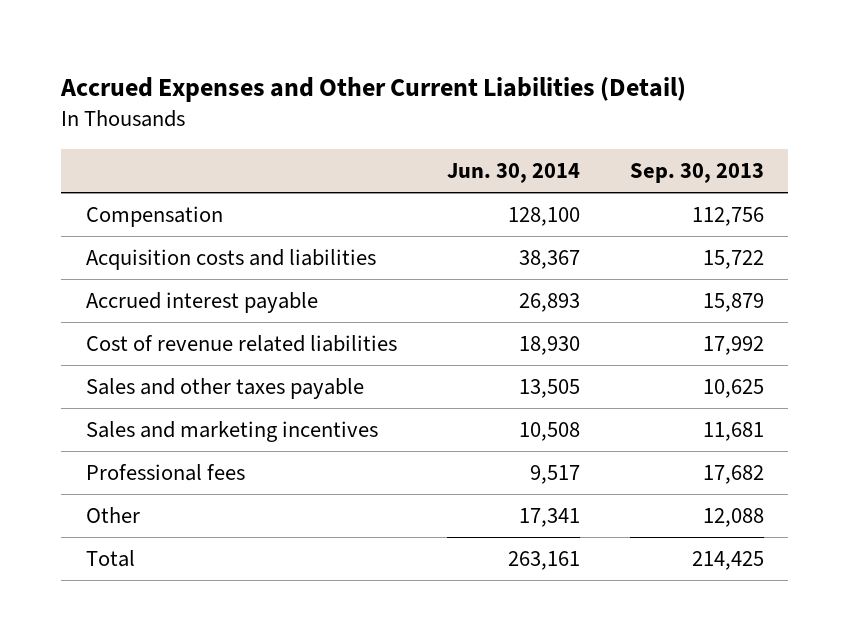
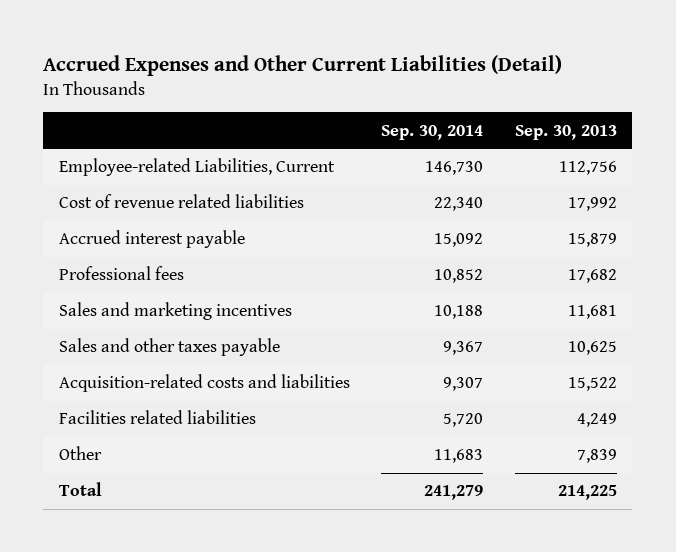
- | Jun. 30, 2014 | Sep. 30, 2013
+ | Sep. 30, 2014 | Sep. 30, 2013
- Compensation | 128,100 | 112,756
- Acquisition costs and liabilities | 38,367 | 15,722
+ Employee-related Liabilities, Current | 146,730 | 112,756
moved down: Accrued interest payable | 15,092 | 15,879
- Other | 17,341 | 12,088
- Total | 263,161 | 214,425
moved down: Sales and marketing incentives | 10,188 | 11,681
moved down: Sales and other taxes payable | 9,367 | 10,625
+ Acquisition-related costs and liabilities | 9,307 | 15,522
+ Facilities related liabilities | 5,720 | 4,249
+ Other | 11,683 | 7,839
+ Total | 241,279 | 214,225

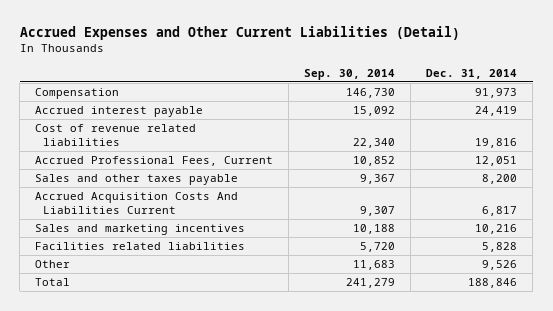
- | Sep. 30, 2014 | Sep. 30, 2013
+ | Sep. 30, 2014 | Dec. 31, 2014
- Employee-related Liabilities, Current | 146,730 | 112,756
+ Compensation | 146,730 | 91,973
- Professional fees | 10,852 | 17,682
moved down: Cost of revenue related liabilities | 22,340 | 19,816
+ Accrued Professional Fees, Current | 10,852 | 12,051
- Acquisition-related costs and liabilities | 9,307 | 15,522
+ Accrued Acquisition Costs And Liabilities Current | 9,307 | 6,817
moved down: Sales and marketing incentives | 10,188 | 10,216

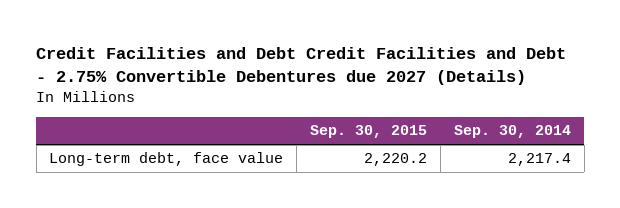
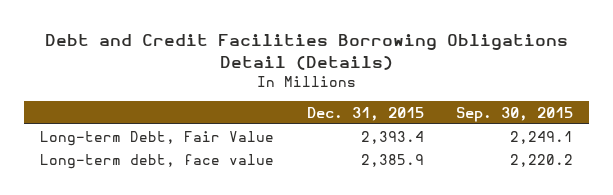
- Credit Facilities and Debt Credit Facilities and Debt - 2.75% Convertible Debentures due 2027 (Details)
+ Debt and Credit Facilities Borrowing Obligations Detail (Details)
- | Sep. 30, 2015 | Sep. 30, 2014
+ | Dec. 31, 2015 | Sep. 30, 2015
+ Long-term Debt, Fair Value | 2,393.4 | 2,249.1

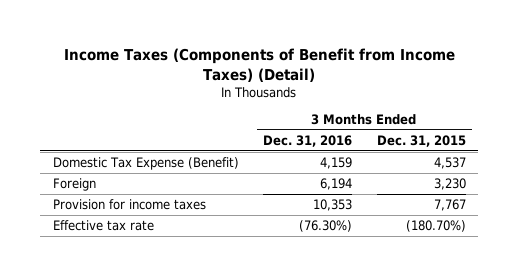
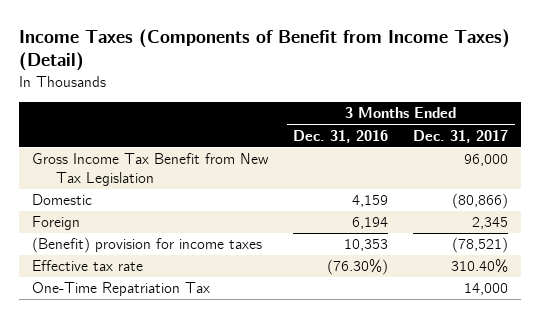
- | 3 Months Ended Dec. 31, 2016 | 3 Months Ended Dec. 31, 2015
+ | 3 Months Ended Dec. 31, 2016 | 3 Months Ended Dec. 31, 2017
- Domestic Tax Expense (Benefit) | 4,159 | 4,537
+ Gross Income Tax Benefit from New Tax Legislation | | 96,000
+ Domestic | 4,159 | (80,866)
- Provision for income taxes | 10,353 | 7,767
+ (Benefit) provision for income taxes | 10,353 | (78,521)
+ One-Time Repatriation Tax | | 14,000

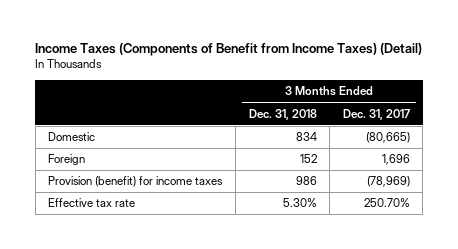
- | 3 Months Ended Dec. 31, 2016 | 3 Months Ended Dec. 31, 2017
+ | 3 Months Ended Dec. 31, 2018 | 3 Months Ended Dec. 31, 2017
- Gross Income Tax Benefit from New Tax Legislation | | 96,000
- Domestic | 4,159 | (80,866)
- Foreign | 6,194 | 2,345
- (Benefit) provision for income taxes | 10,353 | (78,521)
- Effective tax rate | (76.30%) | 310.40%
- One-Time Repatriation Tax | | 14,000
+ Domestic | 834 | (80,665)
+ Foreign | 152 | 1,696
+ Provision (benefit) for income taxes | 986 | (78,969)
+ Effective tax rate | 5.30% | 250.70%

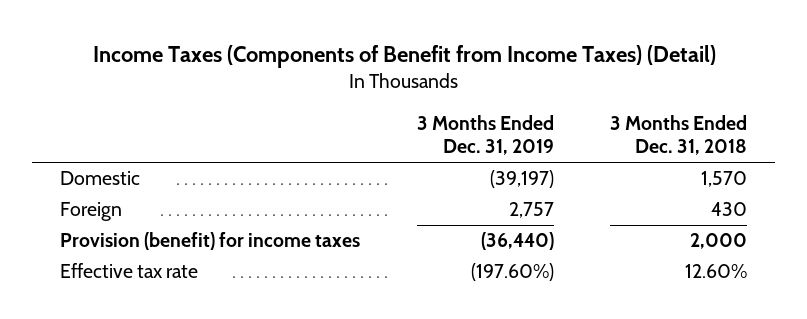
- | 3 Months Ended Dec. 31, 2018 | 3 Months Ended Dec. 31, 2017
+ | 3 Months Ended Dec. 31, 2019 | 3 Months Ended Dec. 31, 2018
- Domestic | 834 | (80,665)
- Foreign | 152 | 1,696
- Provision (benefit) for income taxes | 986 | (78,969)
- Effective tax rate | 5.30% | 250.70%
+ Domestic | (39,197) | 1,570
+ Foreign | 2,757 | 430
+ Provision (benefit) for income taxes | (36,440) | 2,000
+ Effective tax rate | (197.60%) | 12.60%

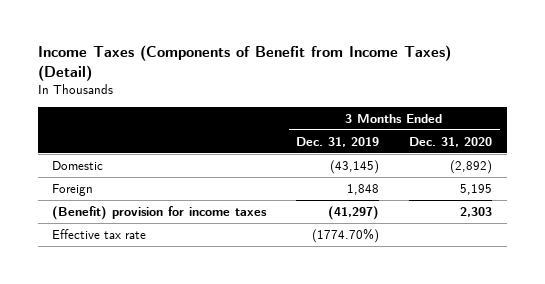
- | 3 Months Ended Dec. 31, 2019 | 3 Months Ended Dec. 31, 2018
+ | 3 Months Ended Dec. 31, 2019 | 3 Months Ended Dec. 31, 2020
- Domestic | (39,197) | 1,570
- Foreign | 2,757 | 430
- Provision (benefit) for income taxes | (36,440) | 2,000
- Effective tax rate | (197.60%) | 12.60%
+ Domestic | (43,145) | (2,892)
+ Foreign | 1,848 | 5,195
+ (Benefit) provision for income taxes | (41,297) | 2,303
+ Effective tax rate | (1774.70%) |

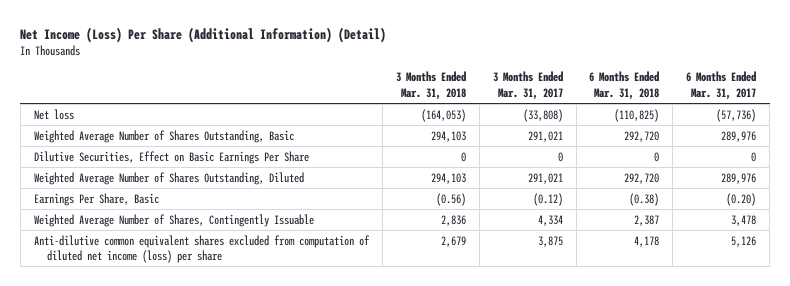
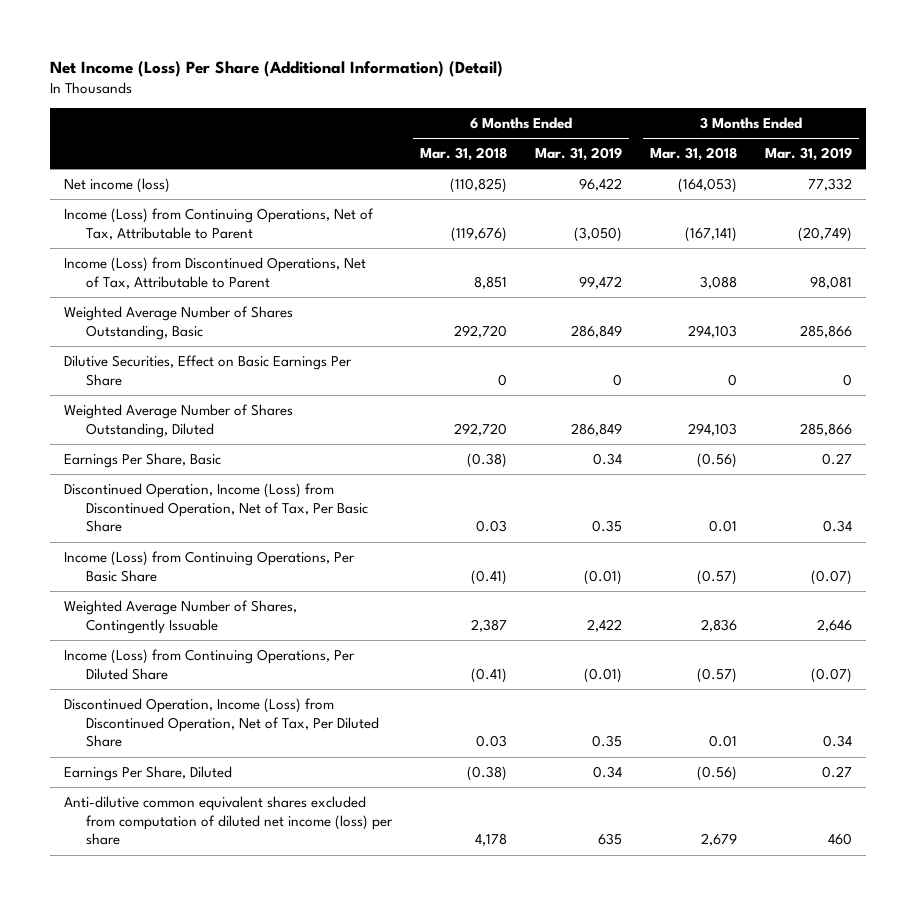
- | 3 Months Ended Mar. 31, 2018 | 3 Months Ended Mar. 31, 2017 | 6 Months Ended Mar. 31, 2018 | 6 Months Ended Mar. 31, 2017
+ | 6 Months Ended Mar. 31, 2018 | 6 Months Ended Mar. 31, 2019 | 3 Months Ended Mar. 31, 2018 | 3 Months Ended Mar. 31, 2019
- Net loss | (164,053) | (33,808) | (110,825) | (57,736)
+ Net income (loss) | (110,825) | 96,422 | (164,053) | 77,332
+ Income (Loss) from Continuing Operations, Net of Tax, Attributable to Parent | (119,676) | (3,050) | (167,141) | (20,749)
+ Income (Loss) from Discontinued Operations, Net of Tax, Attributable to Parent | 8,851 | 99,472 | 3,088 | 98,081
+ Discontinued Operation, Income (Loss) from Discontinued Operation, Net of Tax, Per Basic Share | 0.03 | 0.35 | 0.01 | 0.34
+ Income (Loss) from Continuing Operations, Per Basic Share | (0.41) | (0.01) | (0.57) | (0.07)
+ Income (Loss) from Continuing Operations, Per Diluted Share | (0.41) | (0.01) | (0.57) | (0.07)
+ Discontinued Operation, Income (Loss) from Discontinued Operation, Net of Tax, Per Diluted Share | 0.03 | 0.35 | 0.01 | 0.34
+ Earnings Per Share, Diluted | (0.38) | 0.34 | (0.56) | 0.27

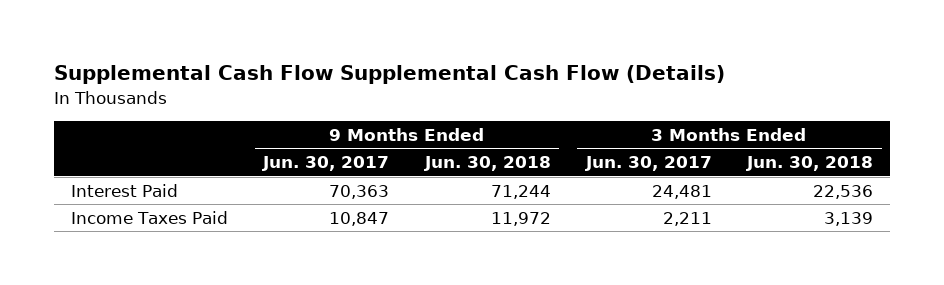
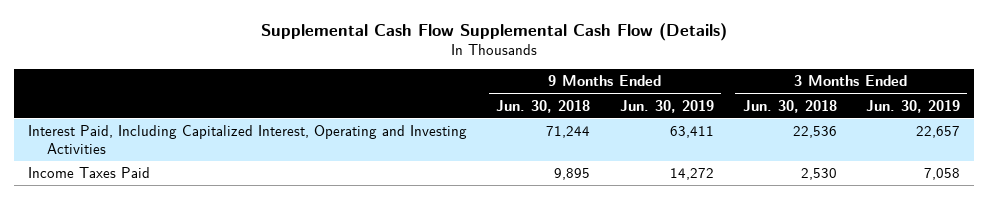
- | 9 Months Ended Jun. 30, 2017 | 9 Months Ended Jun. 30, 2018 | 3 Months Ended Jun. 30, 2017 | 3 Months Ended Jun. 30, 2018
+ | 9 Months Ended Jun. 30, 2018 | 9 Months Ended Jun. 30, 2019 | 3 Months Ended Jun. 30, 2018 | 3 Months Ended Jun. 30, 2019
- Interest Paid | 70,363 | 71,244 | 24,481 | 22,536
- Income Taxes Paid | 10,847 | 11,972 | 2,211 | 3,139
+ Interest Paid, Including Capitalized Interest, Operating and Investing Activities | 71,244 | 63,411 | 22,536 | 22,657
+ Income Taxes Paid | 9,895 | 14,272 | 2,530 | 7,058

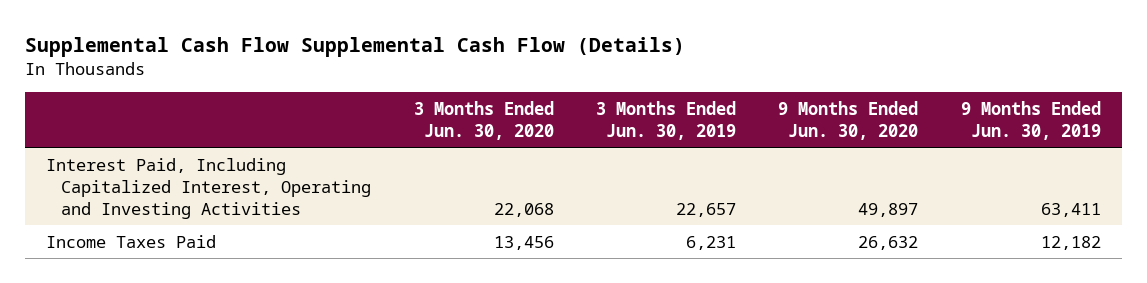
- | 9 Months Ended Jun. 30, 2018 | 9 Months Ended Jun. 30, 2019 | 3 Months Ended Jun. 30, 2018 | 3 Months Ended Jun. 30, 2019
+ | 3 Months Ended Jun. 30, 2020 | 3 Months Ended Jun. 30, 2019 | 9 Months Ended Jun. 30, 2020 | 9 Months Ended Jun. 30, 2019
- Income Taxes Paid | 9,895 | 14,272 | 2,530 | 7,058
+ Income Taxes Paid | 13,456 | 6,231 | 26,632 | 12,182

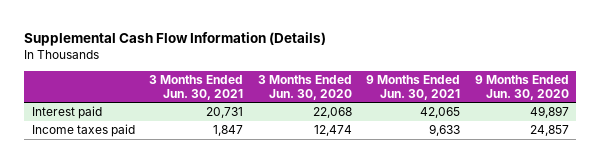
- Supplemental Cash Flow Supplemental Cash Flow (Details)
+ Supplemental Cash Flow Information (Details)
- | 3 Months Ended Jun. 30, 2020 | 3 Months Ended Jun. 30, 2019 | 9 Months Ended Jun. 30, 2020 | 9 Months Ended Jun. 30, 2019
+ | 3 Months Ended Jun. 30, 2021 | 3 Months Ended Jun. 30, 2020 | 9 Months Ended Jun. 30, 2021 | 9 Months Ended Jun. 30, 2020
- Interest Paid, Including Capitalized Interest, Operating and Investing Activities | 22,068 | 22,657 | 49,897 | 63,411
- Income Taxes Paid | 13,456 | 6,231 | 26,632 | 12,182
+ Interest paid | 20,731 | 22,068 | 42,065 | 49,897
+ Income taxes paid | 1,847 | 12,474 | 9,633 | 24,857

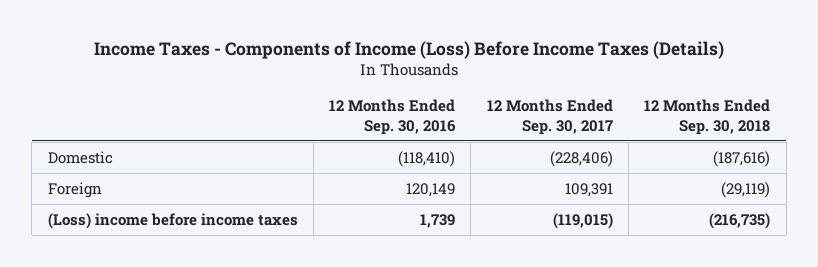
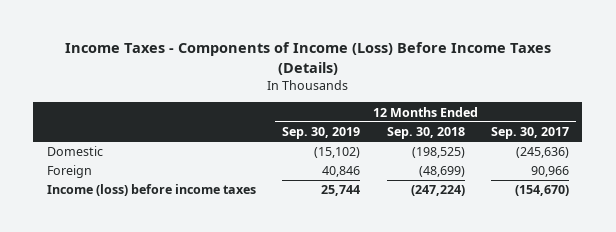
- | 12 Months Ended Sep. 30, 2016 | 12 Months Ended Sep. 30, 2017 | 12 Months Ended Sep. 30, 2018
+ | 12 Months Ended Sep. 30, 2019 | 12 Months Ended Sep. 30, 2018 | 12 Months Ended Sep. 30, 2017
- Domestic | (118,410) | (228,406) | (187,616)
- Foreign | 120,149 | 109,391 | (29,119)
- (Loss) income before income taxes | 1,739 | (119,015) | (216,735)
+ Domestic | (15,102) | (198,525) | (245,636)
+ Foreign | 40,846 | (48,699) | 90,966
+ Income (loss) before income taxes | 25,744 | (247,224) | (154,670)

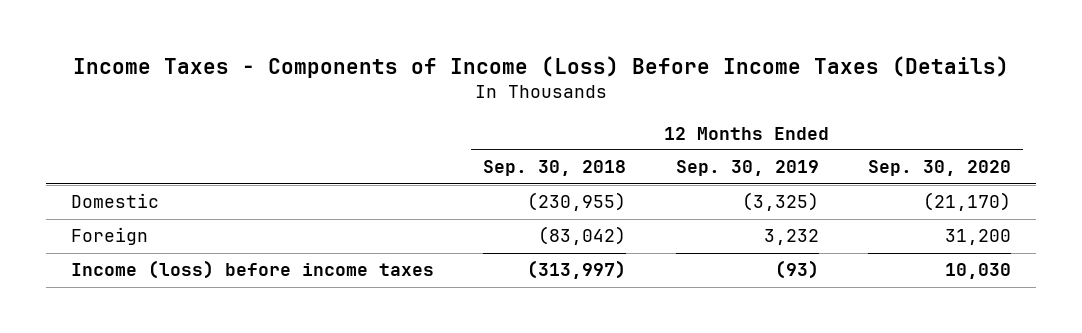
- | 12 Months Ended Sep. 30, 2019 | 12 Months Ended Sep. 30, 2018 | 12 Months Ended Sep. 30, 2017
+ | 12 Months Ended Sep. 30, 2018 | 12 Months Ended Sep. 30, 2019 | 12 Months Ended Sep. 30, 2020
- Domestic | (15,102) | (198,525) | (245,636)
- Foreign | 40,846 | (48,699) | 90,966
- Income (loss) before income taxes | 25,744 | (247,224) | (154,670)
+ Domestic | (230,955) | (3,325) | (21,170)
+ Foreign | (83,042) | 3,232 | 31,200
+ Income (loss) before income taxes | (313,997) | (93) | 10,030

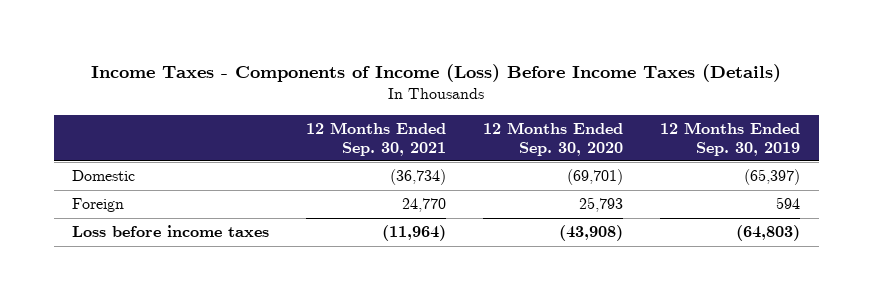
- | 12 Months Ended Sep. 30, 2018 | 12 Months Ended Sep. 30, 2019 | 12 Months Ended Sep. 30, 2020
+ | 12 Months Ended Sep. 30, 2021 | 12 Months Ended Sep. 30, 2020 | 12 Months Ended Sep. 30, 2019
- Domestic | (230,955) | (3,325) | (21,170)
- Foreign | (83,042) | 3,232 | 31,200
- Income (loss) before income taxes | (313,997) | (93) | 10,030
+ Domestic | (36,734) | (69,701) | (65,397)
+ Foreign | 24,770 | 25,793 | 594
+ Loss before income taxes | (11,964) | (43,908) | (64,803)

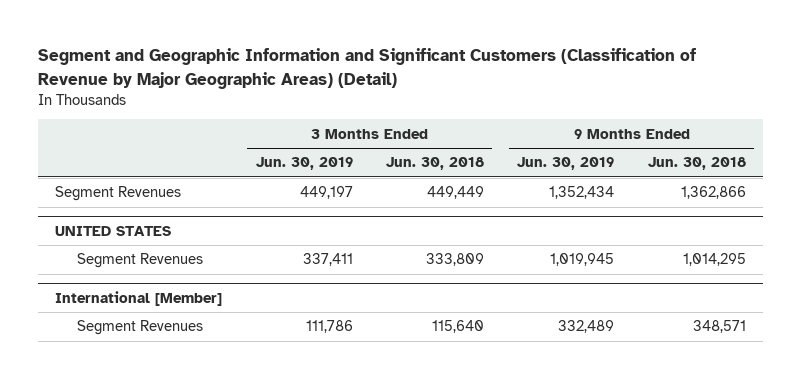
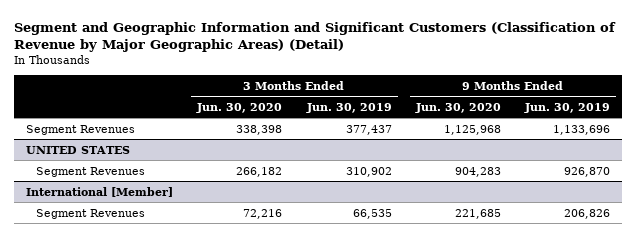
- | 3 Months Ended Jun. 30, 2019 | 3 Months Ended Jun. 30, 2018 | 9 Months Ended Jun. 30, 2019 | 9 Months Ended Jun. 30, 2018
+ | 3 Months Ended Jun. 30, 2020 | 3 Months Ended Jun. 30, 2019 | 9 Months Ended Jun. 30, 2020 | 9 Months Ended Jun. 30, 2019
- Segment Revenues | 449,197 | 449,449 | 1,352,434 | 1,362,866
+ Segment Revenues | 338,398 | 377,437 | 1,125,968 | 1,133,696
@ UNITED STATES
- Segment Revenues | 337,411 | 333,809 | 1,019,945 | 1,014,295
+ Segment Revenues | 266,182 | 310,902 | 904,283 | 926,870
@ International [Member]
- Segment Revenues | 111,786 | 115,640 | 332,489 | 348,571
+ Segment Revenues | 72,216 | 66,535 | 221,685 | 206,826

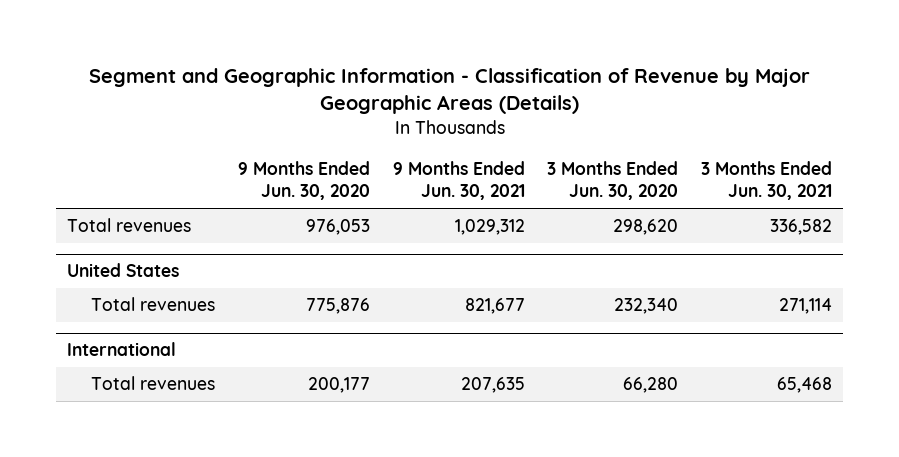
- Segment and Geographic Information and Significant Customers (Classification of Revenue by Major Geographic Areas) (Detail)
+ Segment and Geographic Information - Classification of Revenue by Major Geographic Areas (Details)
- | 3 Months Ended Jun. 30, 2020 | 3 Months Ended Jun. 30, 2019 | 9 Months Ended Jun. 30, 2020 | 9 Months Ended Jun. 30, 2019
+ | 9 Months Ended Jun. 30, 2020 | 9 Months Ended Jun. 30, 2021 | 3 Months Ended Jun. 30, 2020 | 3 Months Ended Jun. 30, 2021
- Segment Revenues | 338,398 | 377,437 | 1,125,968 | 1,133,696
- UNITED STATES
- Segment Revenues | 266,182 | 310,902 | 904,283 | 926,870
- International [Member]
- Segment Revenues | 72,216 | 66,535 | 221,685 | 206,826
+ Total revenues | 976,053 | 1,029,312 | 298,620 | 336,582
+ United States
+ Total revenues | 775,876 | 821,677 | 232,340 | 271,114
+ International
+ Total revenues | 200,177 | 207,635 | 66,280 | 65,468

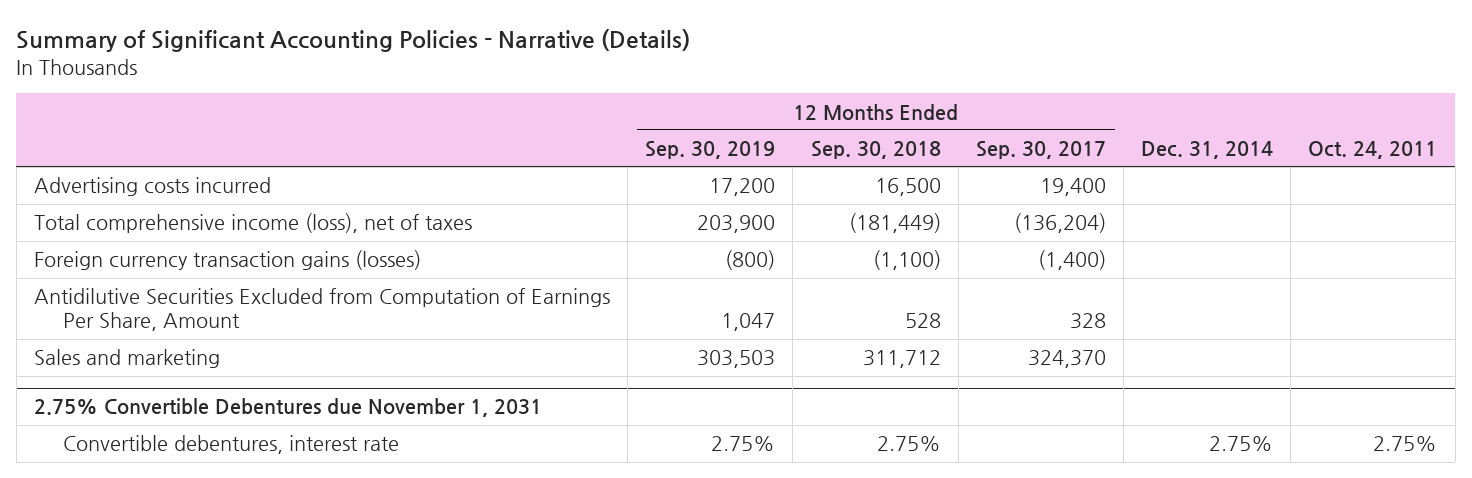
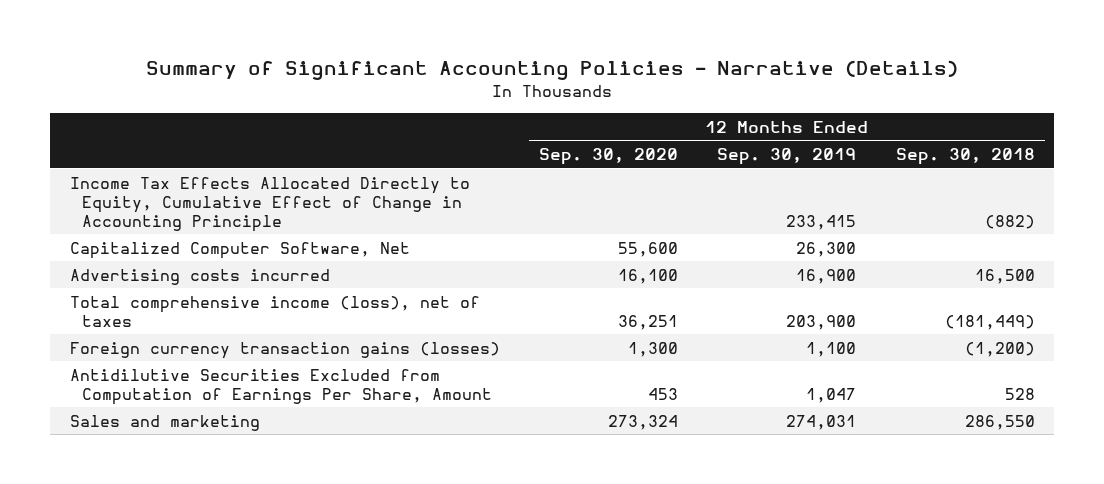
- | 12 Months Ended Sep. 30, 2019 | 12 Months Ended Sep. 30, 2018 | 12 Months Ended Sep. 30, 2017 | Dec. 31, 2014 | Oct. 24, 2011
+ | 12 Months Ended Sep. 30, 2020 | 12 Months Ended Sep. 30, 2019 | 12 Months Ended Sep. 30, 2018
- Advertising costs incurred | 17,200 | 16,500 | 19,400 | |
+ Income Tax Effects Allocated Directly to Equity, Cumulative Effect of Change in Accounting Principle | | 233,415 | (882)
+ Capitalized Computer Software, Net | 55,600 | 26,300 |
+ Advertising costs incurred | 16,100 | 16,900 | 16,500
- Foreign currency transaction gains (losses) | (800) | (1,100) | (1,400) | |
+ Foreign currency transaction gains (losses) | 1,300 | 1,100 | (1,200)
- Sales and marketing | 303,503 | 311,712 | 324,370 | |
- 2.75% Convertible Debentures due November 1, 2031
- Convertible debentures, interest rate | 2.75% | 2.75% | | 2.75% | 2.75%
+ Sales and marketing | 273,324 | 274,031 | 286,550

